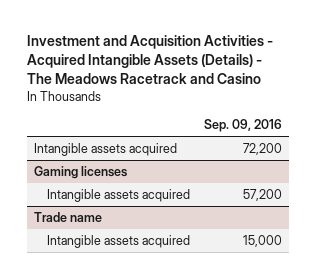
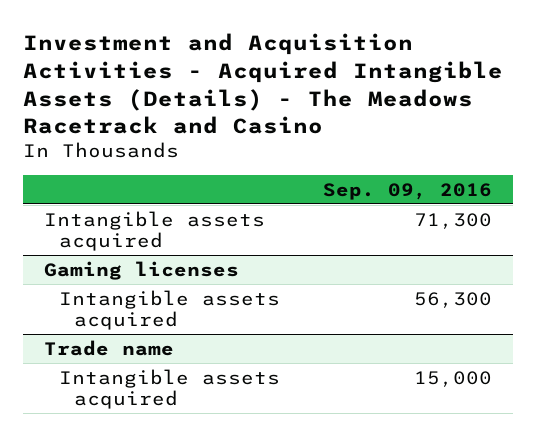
- Intangible assets acquired | 72,200
+ Intangible assets acquired | 71,300
@ Gaming licenses
- Intangible assets acquired | 57,200
+ Intangible assets acquired | 56,300

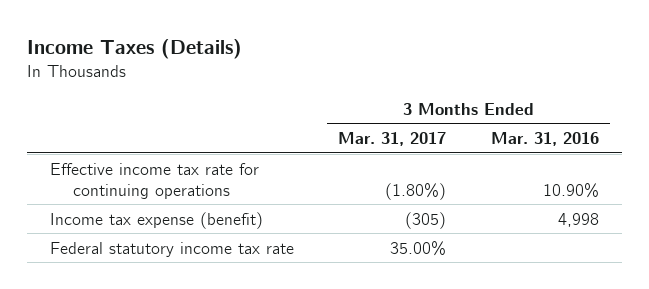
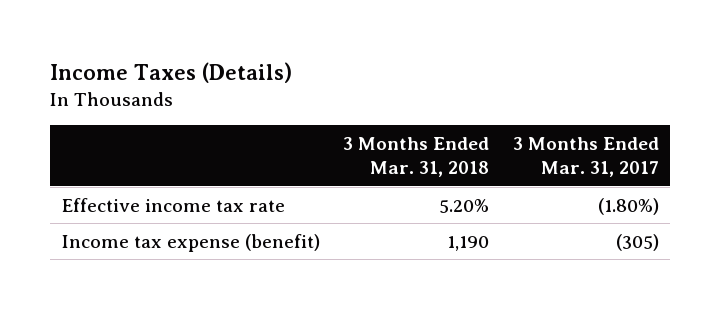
- | 3 Months Ended Mar. 31, 2017 | 3 Months Ended Mar. 31, 2016
+ | 3 Months Ended Mar. 31, 2018 | 3 Months Ended Mar. 31, 2017
- Effective income tax rate for continuing operations | (1.80%) | 10.90%
+ Effective income tax rate | 5.20% | (1.80%)
- Federal statutory income tax rate | 35.00% |

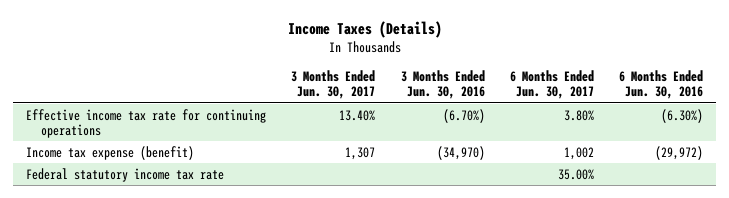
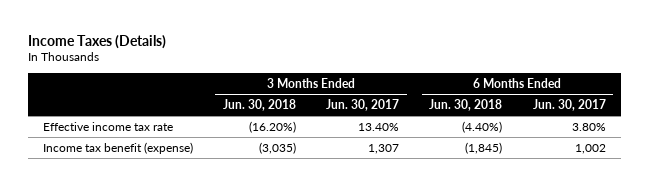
- | 3 Months Ended Jun. 30, 2017 | 3 Months Ended Jun. 30, 2016 | 6 Months Ended Jun. 30, 2017 | 6 Months Ended Jun. 30, 2016
+ | 3 Months Ended Jun. 30, 2018 | 3 Months Ended Jun. 30, 2017 | 6 Months Ended Jun. 30, 2018 | 6 Months Ended Jun. 30, 2017
- Effective income tax rate for continuing operations | 13.40% | (6.70%) | 3.80% | (6.30%)
- Income tax expense (benefit) | 1,307 | (34,970) | 1,002 | (29,972)
- Federal statutory income tax rate | | | 35.00% |
+ Effective income tax rate | (16.20%) | 13.40% | (4.40%) | 3.80%
+ Income tax benefit (expense) | (3,035) | 1,307 | (1,845) | 1,002

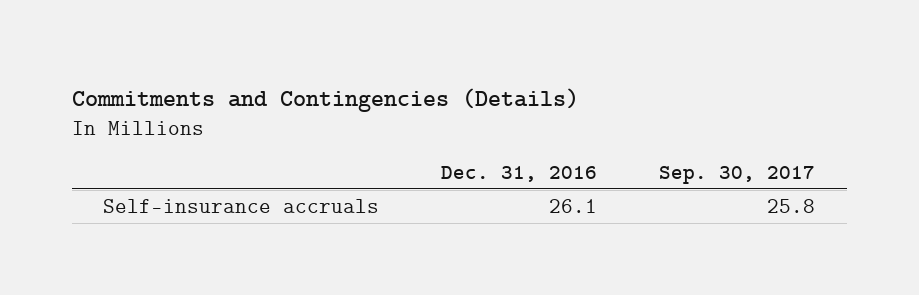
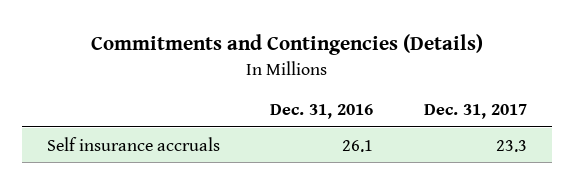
- | Dec. 31, 2016 | Sep. 30, 2017
+ | Dec. 31, 2016 | Dec. 31, 2017
- Self-insurance accruals | 26.1 | 25.8
+ Self insurance accruals | 26.1 | 23.3

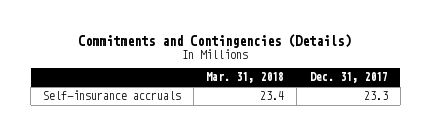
- | Dec. 31, 2016 | Dec. 31, 2017
+ | Mar. 31, 2018 | Dec. 31, 2017
- Self insurance accruals | 26.1 | 23.3
+ Self-insurance accruals | 23.4 | 23.3

